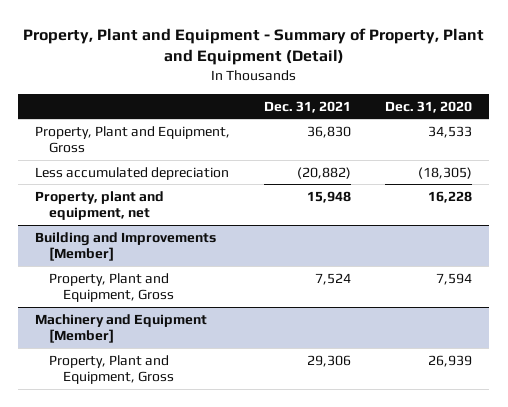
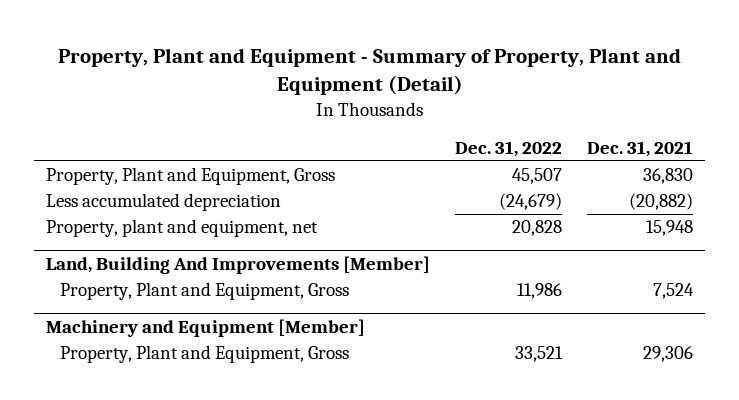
- | Dec. 31, 2021 | Dec. 31, 2020
+ | Dec. 31, 2022 | Dec. 31, 2021
- Building and Improvements [Member]
+ Land, Building And Improvements [Member]

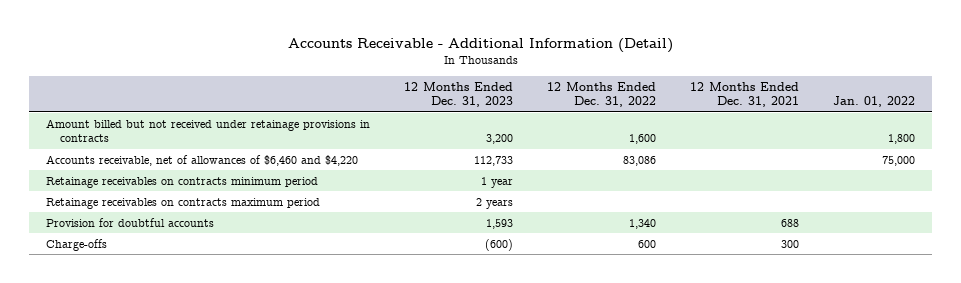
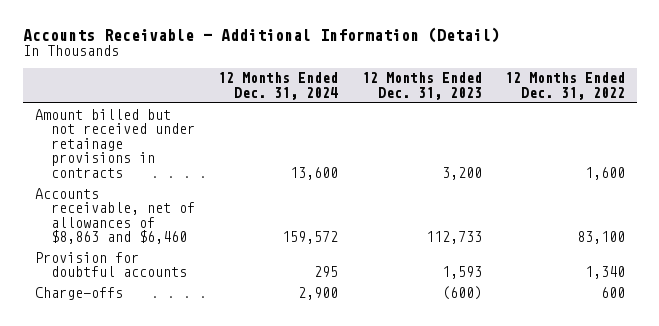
- | 12 Months Ended Dec. 31, 2023 | 12 Months Ended Dec. 31, 2022 | 12 Months Ended Dec. 31, 2021 | Jan. 01, 2022
+ | 12 Months Ended Dec. 31, 2024 | 12 Months Ended Dec. 31, 2023 | 12 Months Ended Dec. 31, 2022
- Accounts receivable, net of allowances of $6,460 and $4,220 | 112,733 | 83,086 | | 75,000
- Retainage receivables on contracts minimum period | 1 year | | |
- Retainage receivables on contracts maximum period | 2 years | | |
+ Accounts receivable, net of allowances of $8,863 and $6,460 | 159,572 | 112,733 | 83,100

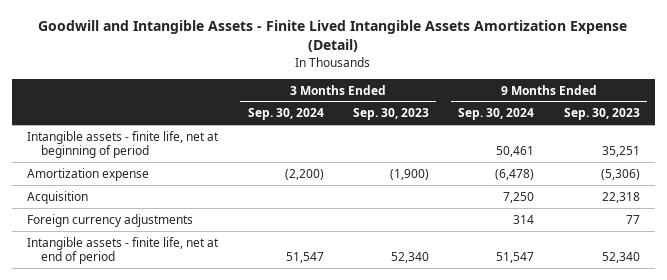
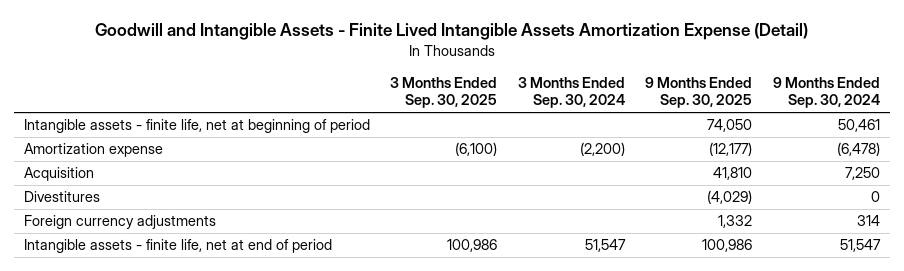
- | 3 Months Ended Sep. 30, 2024 | 3 Months Ended Sep. 30, 2023 | 9 Months Ended Sep. 30, 2024 | 9 Months Ended Sep. 30, 2023
+ | 3 Months Ended Sep. 30, 2025 | 3 Months Ended Sep. 30, 2024 | 9 Months Ended Sep. 30, 2025 | 9 Months Ended Sep. 30, 2024
+ Divestitures | | | (4,029) | 0

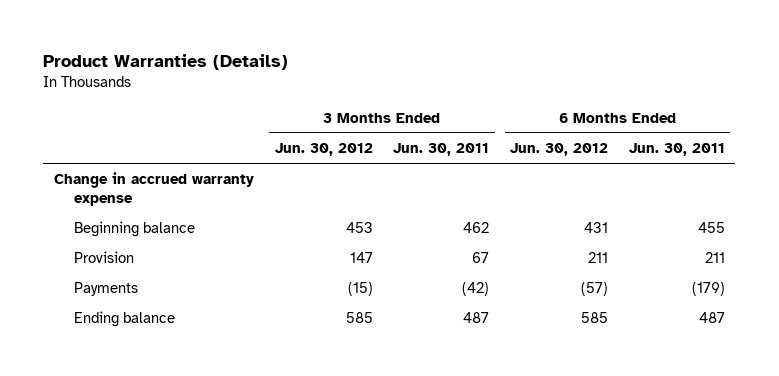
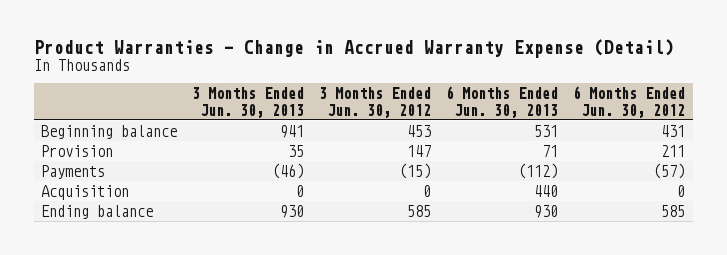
- Product Warranties (Details)
+ Product Warranties - Change in Accrued Warranty Expense (Detail)
- | 3 Months Ended Jun. 30, 2012 | 3 Months Ended Jun. 30, 2011 | 6 Months Ended Jun. 30, 2012 | 6 Months Ended Jun. 30, 2011
+ | 3 Months Ended Jun. 30, 2013 | 3 Months Ended Jun. 30, 2012 | 6 Months Ended Jun. 30, 2013 | 6 Months Ended Jun. 30, 2012
- Change in accrued warranty expense
+ Acquisition | 0 | 0 | 440 | 0

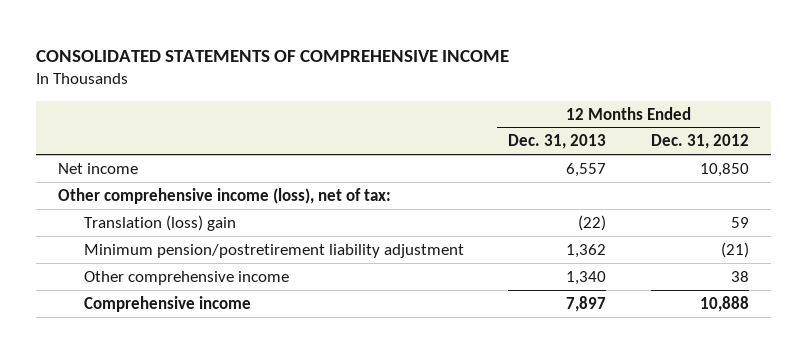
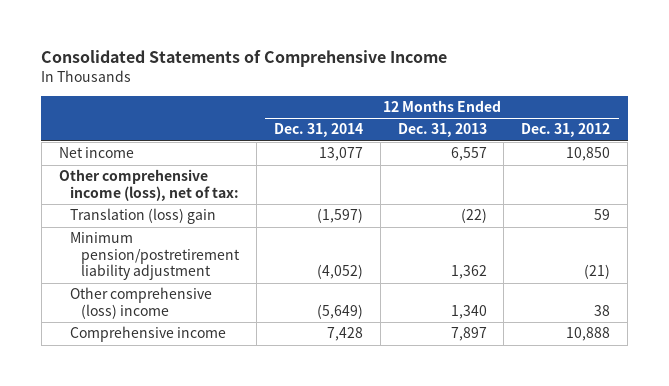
- CONSOLIDATED STATEMENTS OF COMPREHENSIVE INCOME
+ Consolidated Statements of Comprehensive Income
- | 12 Months Ended Dec. 31, 2013 | 12 Months Ended Dec. 31, 2012
+ | 12 Months Ended Dec. 31, 2014 | 12 Months Ended Dec. 31, 2013 | 12 Months Ended Dec. 31, 2012
- Other comprehensive income | 1,340 | 38
+ Other comprehensive (loss) income | (5,649) | 1,340 | 38

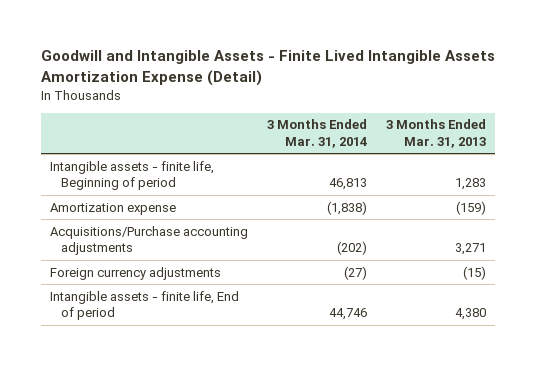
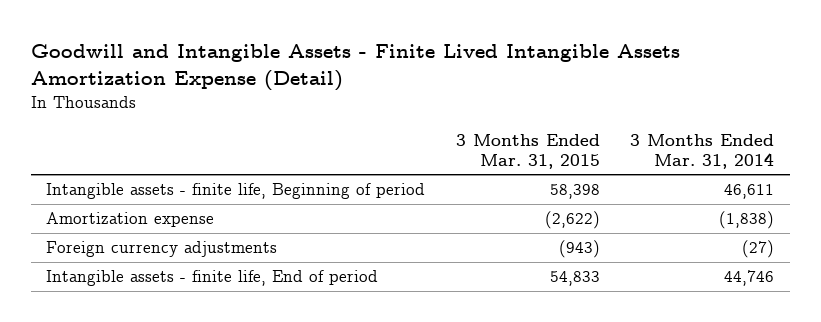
- | 3 Months Ended Mar. 31, 2014 | 3 Months Ended Mar. 31, 2013
+ | 3 Months Ended Mar. 31, 2015 | 3 Months Ended Mar. 31, 2014
- Intangible assets - finite life, Beginning of period | 46,813 | 1,283
+ Intangible assets - finite life, Beginning of period | 58,398 | 46,611
- Acquisitions/Purchase accounting adjustments | (202) | 3,271

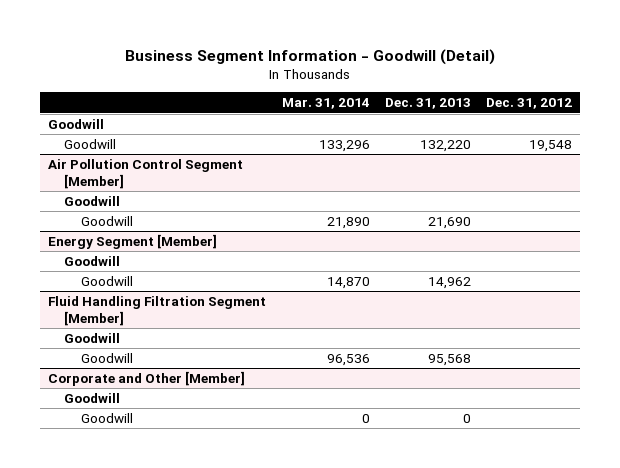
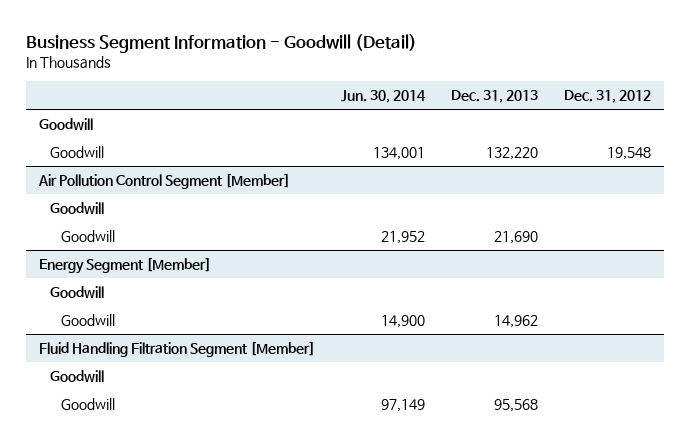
- | Mar. 31, 2014 | Dec. 31, 2013 | Dec. 31, 2012
+ | Jun. 30, 2014 | Dec. 31, 2013 | Dec. 31, 2012
- Corporate and Other [Member]
- Goodwill
- Goodwill | 0 | 0 |

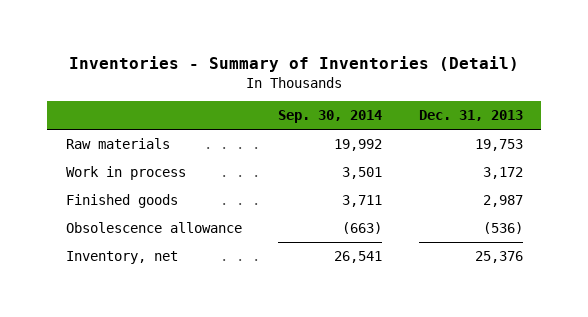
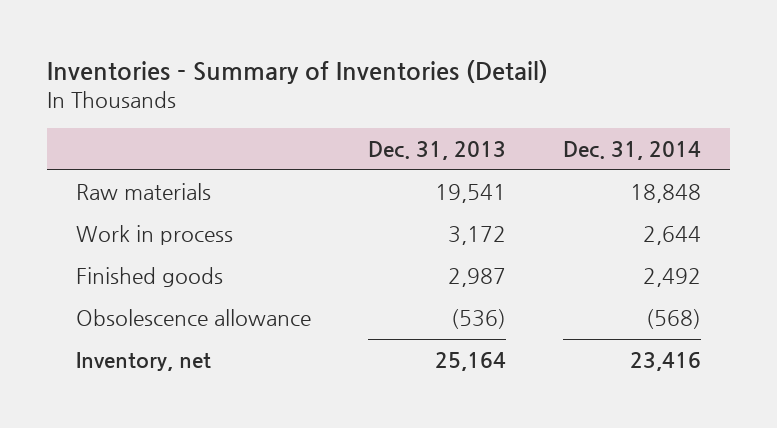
- | Sep. 30, 2014 | Dec. 31, 2013
+ | Dec. 31, 2013 | Dec. 31, 2014
- Raw materials | 19,992 | 19,753
+ Raw materials | 19,541 | 18,848
- Inventory, net | 26,541 | 25,376
+ Inventory, net | 25,164 | 23,416

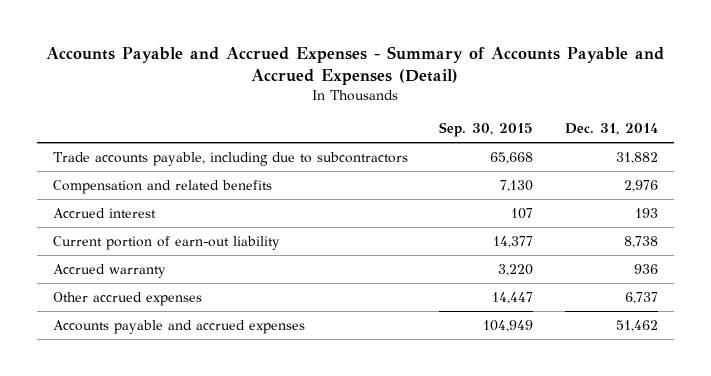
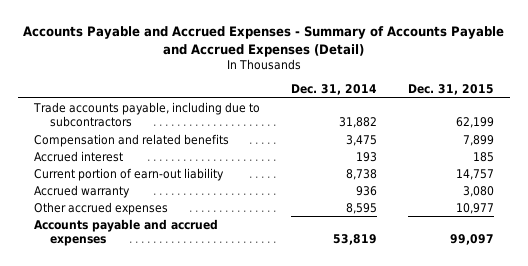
- | Sep. 30, 2015 | Dec. 31, 2014
+ | Dec. 31, 2014 | Dec. 31, 2015
- Compensation and related benefits | 7,130 | 2,976
+ Compensation and related benefits | 3,475 | 7,899
- Other accrued expenses | 14,447 | 6,737
- Accounts payable and accrued expenses | 104,949 | 51,462
+ Other accrued expenses | 8,595 | 10,977
+ Accounts payable and accrued expenses | 53,819 | 99,097

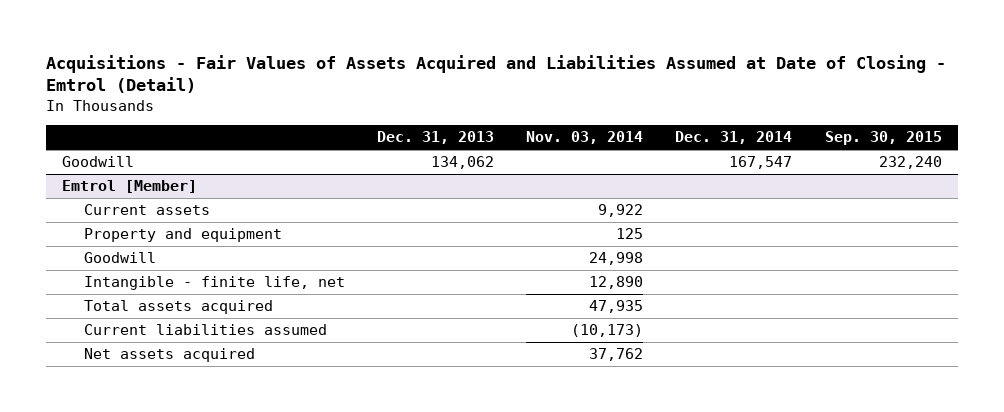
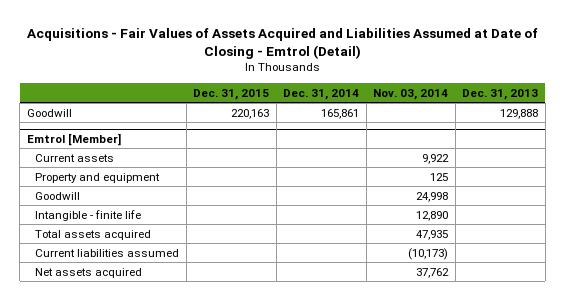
- | Dec. 31, 2013 | Nov. 03, 2014 | Dec. 31, 2014 | Sep. 30, 2015
+ | Dec. 31, 2015 | Dec. 31, 2014 | Nov. 03, 2014 | Dec. 31, 2013
- Goodwill | 134,062 | | 167,547 | 232,240
+ Goodwill | 220,163 | 165,861 | | 129,888
@ Emtrol [Member]
- Intangible - finite life, net | | 12,890 | |
+ Intangible - finite life | | | 12,890 |

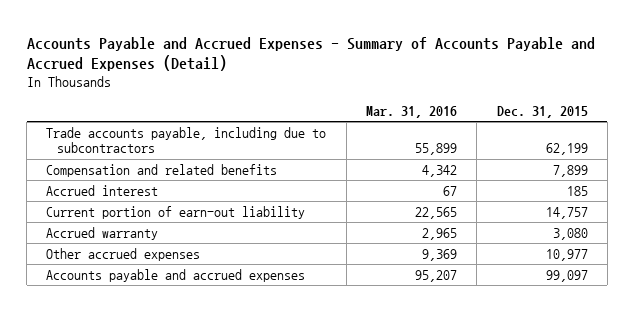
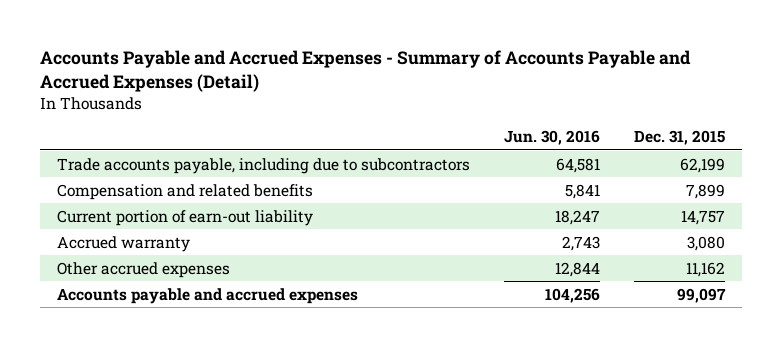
- | Mar. 31, 2016 | Dec. 31, 2015
+ | Jun. 30, 2016 | Dec. 31, 2015
- Accrued interest | 67 | 185
- Other accrued expenses | 9,369 | 10,977
+ Other accrued expenses | 12,844 | 11,162

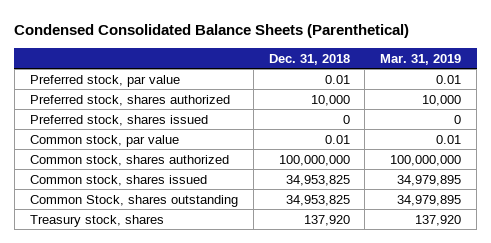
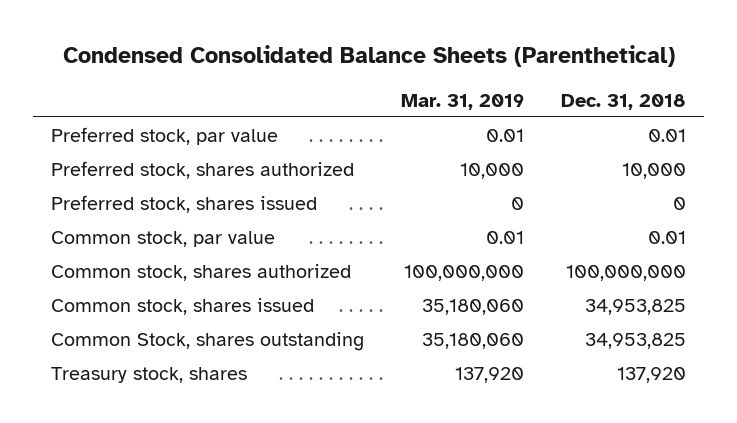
- | Dec. 31, 2018 | Mar. 31, 2019
+ | Mar. 31, 2019 | Dec. 31, 2018
- Common stock, shares issued | 34,953,825 | 34,979,895
- Common Stock, shares outstanding | 34,953,825 | 34,979,895
+ Common stock, shares issued | 35,180,060 | 34,953,825
+ Common Stock, shares outstanding | 35,180,060 | 34,953,825

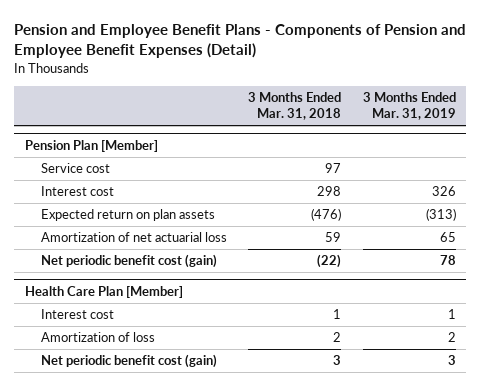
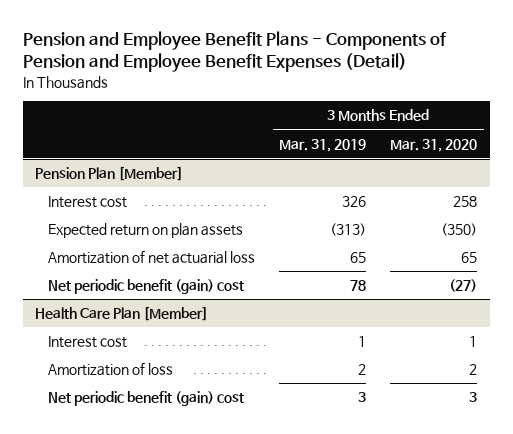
- | 3 Months Ended Mar. 31, 2018 | 3 Months Ended Mar. 31, 2019
+ | 3 Months Ended Mar. 31, 2019 | 3 Months Ended Mar. 31, 2020
@ Pension Plan [Member]
- Service cost | 97 |
- Net periodic benefit cost (gain) | (22) | 78
+ Net periodic benefit (gain) cost | 78 | (27)
@ Health Care Plan [Member]
- Net periodic benefit cost (gain) | 3 | 3
+ Net periodic benefit (gain) cost | 3 | 3

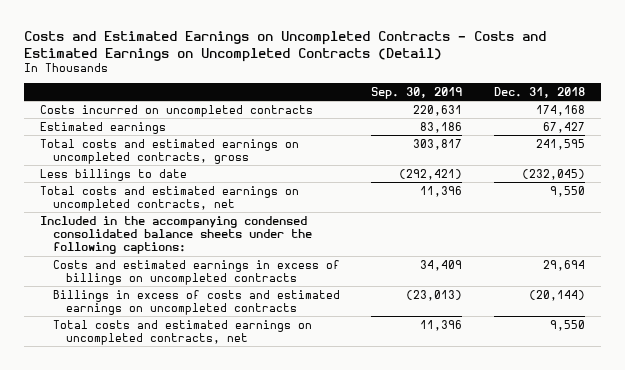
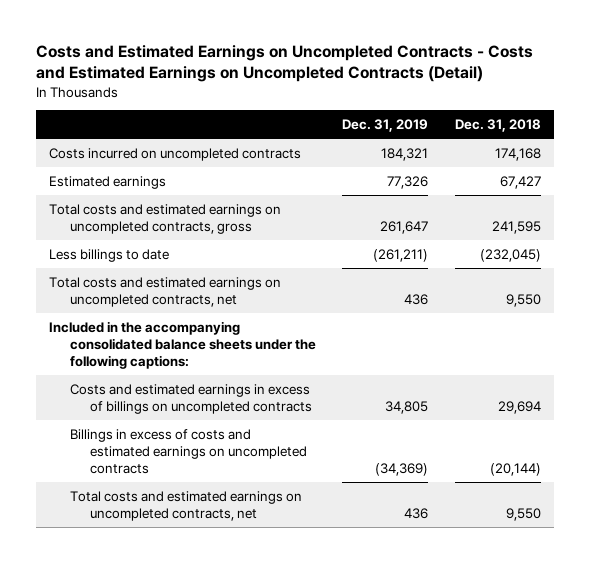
- | Sep. 30, 2019 | Dec. 31, 2018
+ | Dec. 31, 2019 | Dec. 31, 2018
- Included in the accompanying condensed consolidated balance sheets under the following captions:
+ Included in the accompanying consolidated balance sheets under the following captions:

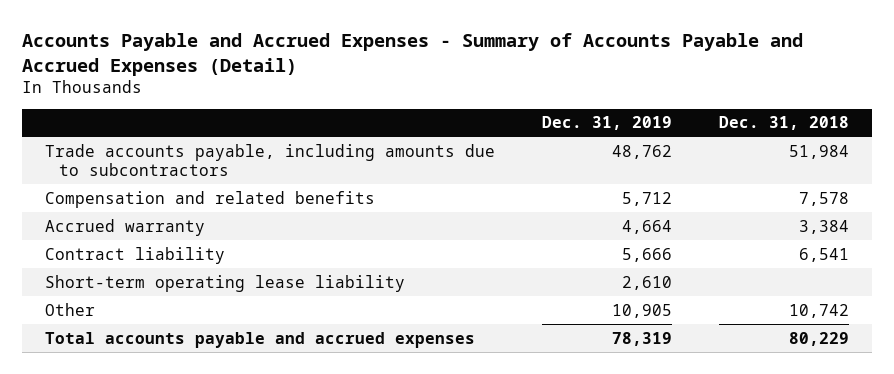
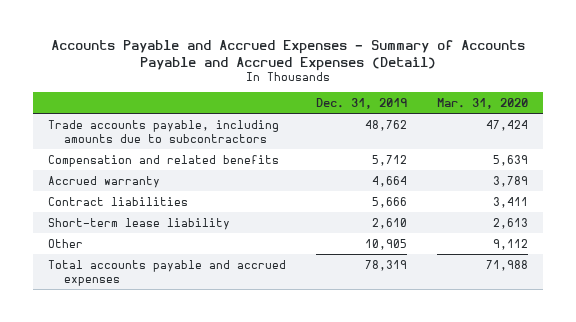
- | Dec. 31, 2019 | Dec. 31, 2018
+ | Dec. 31, 2019 | Mar. 31, 2020
- Contract liability | 5,666 | 6,541
- Short-term operating lease liability | 2,610 |
+ Contract liabilities | 5,666 | 3,411
+ Short-term lease liability | 2,610 | 2,613

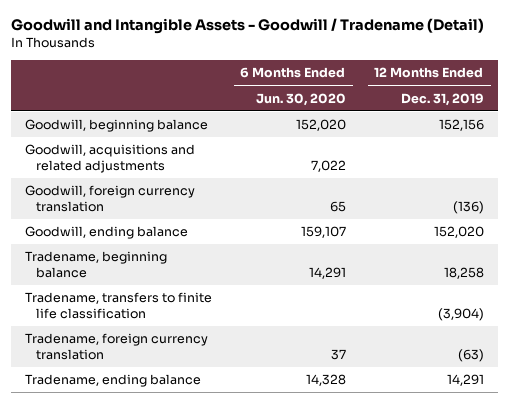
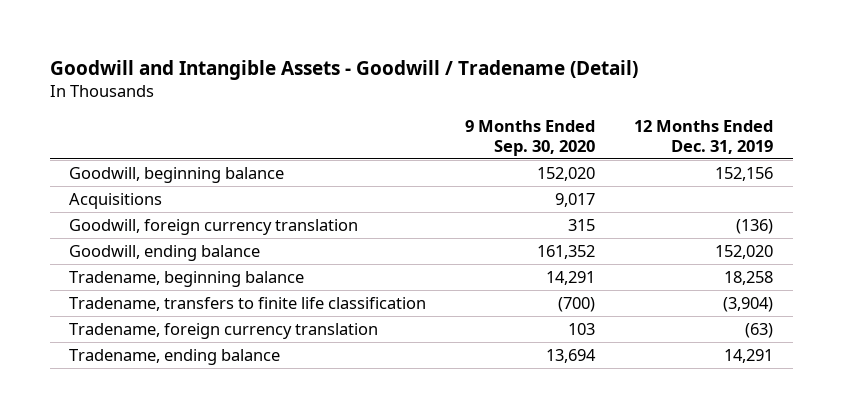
- | 6 Months Ended Jun. 30, 2020 | 12 Months Ended Dec. 31, 2019
+ | 9 Months Ended Sep. 30, 2020 | 12 Months Ended Dec. 31, 2019
- Goodwill, acquisitions and related adjustments | 7,022 |
+ Acquisitions | 9,017 |

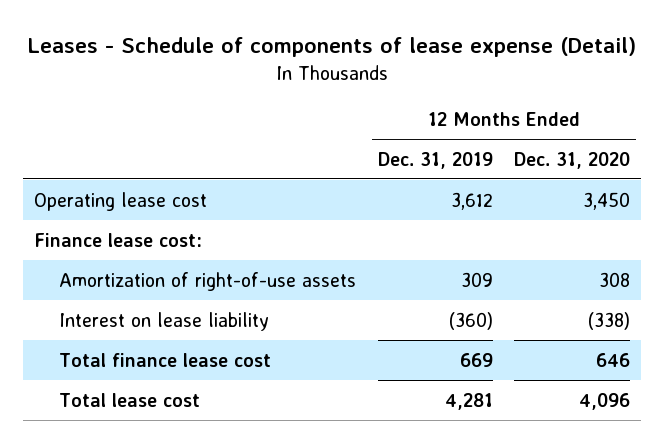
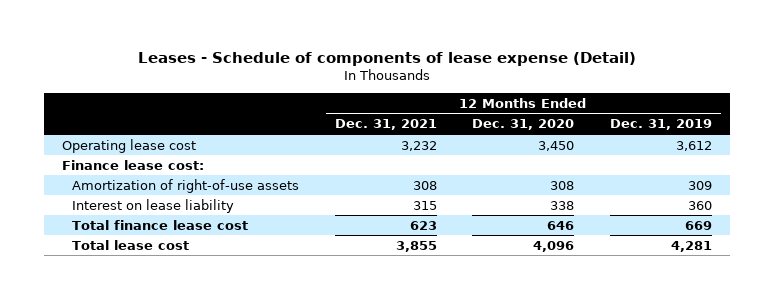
- | 12 Months Ended Dec. 31, 2019 | 12 Months Ended Dec. 31, 2020
+ | 12 Months Ended Dec. 31, 2021 | 12 Months Ended Dec. 31, 2020 | 12 Months Ended Dec. 31, 2019
- Interest on lease liability | (360) | (338)
+ Interest on lease liability | 315 | 338 | 360

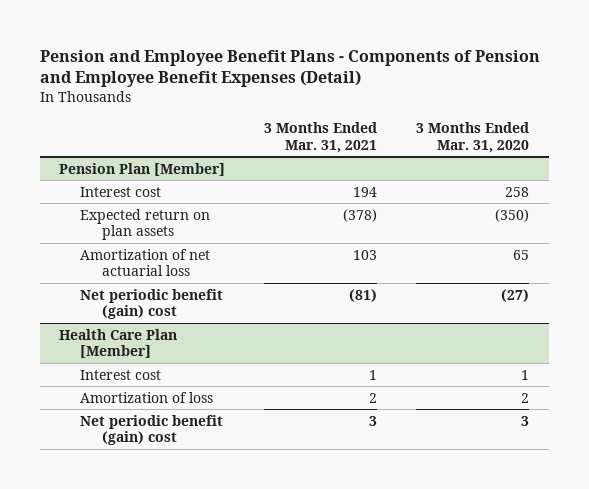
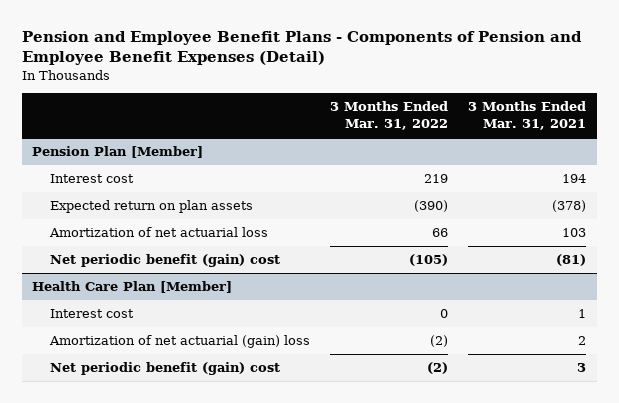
- | 3 Months Ended Mar. 31, 2021 | 3 Months Ended Mar. 31, 2020
+ | 3 Months Ended Mar. 31, 2022 | 3 Months Ended Mar. 31, 2021
@ Health Care Plan [Member]
- Amortization of loss | 2 | 2
+ Amortization of net actuarial (gain) loss | (2) | 2

